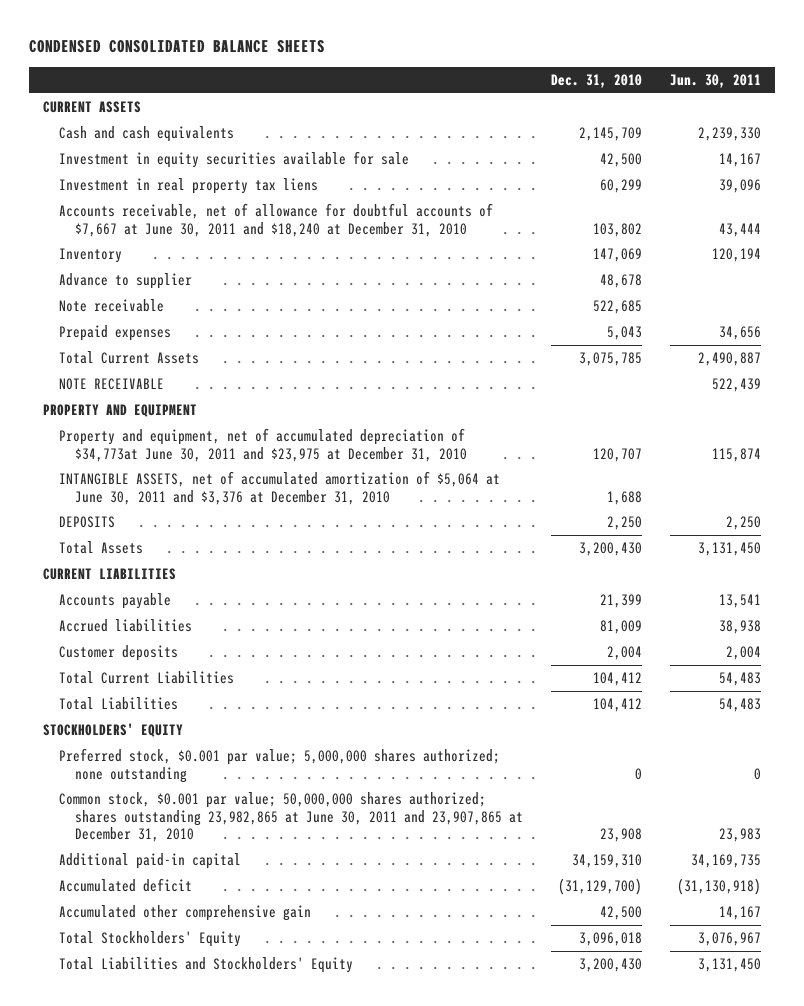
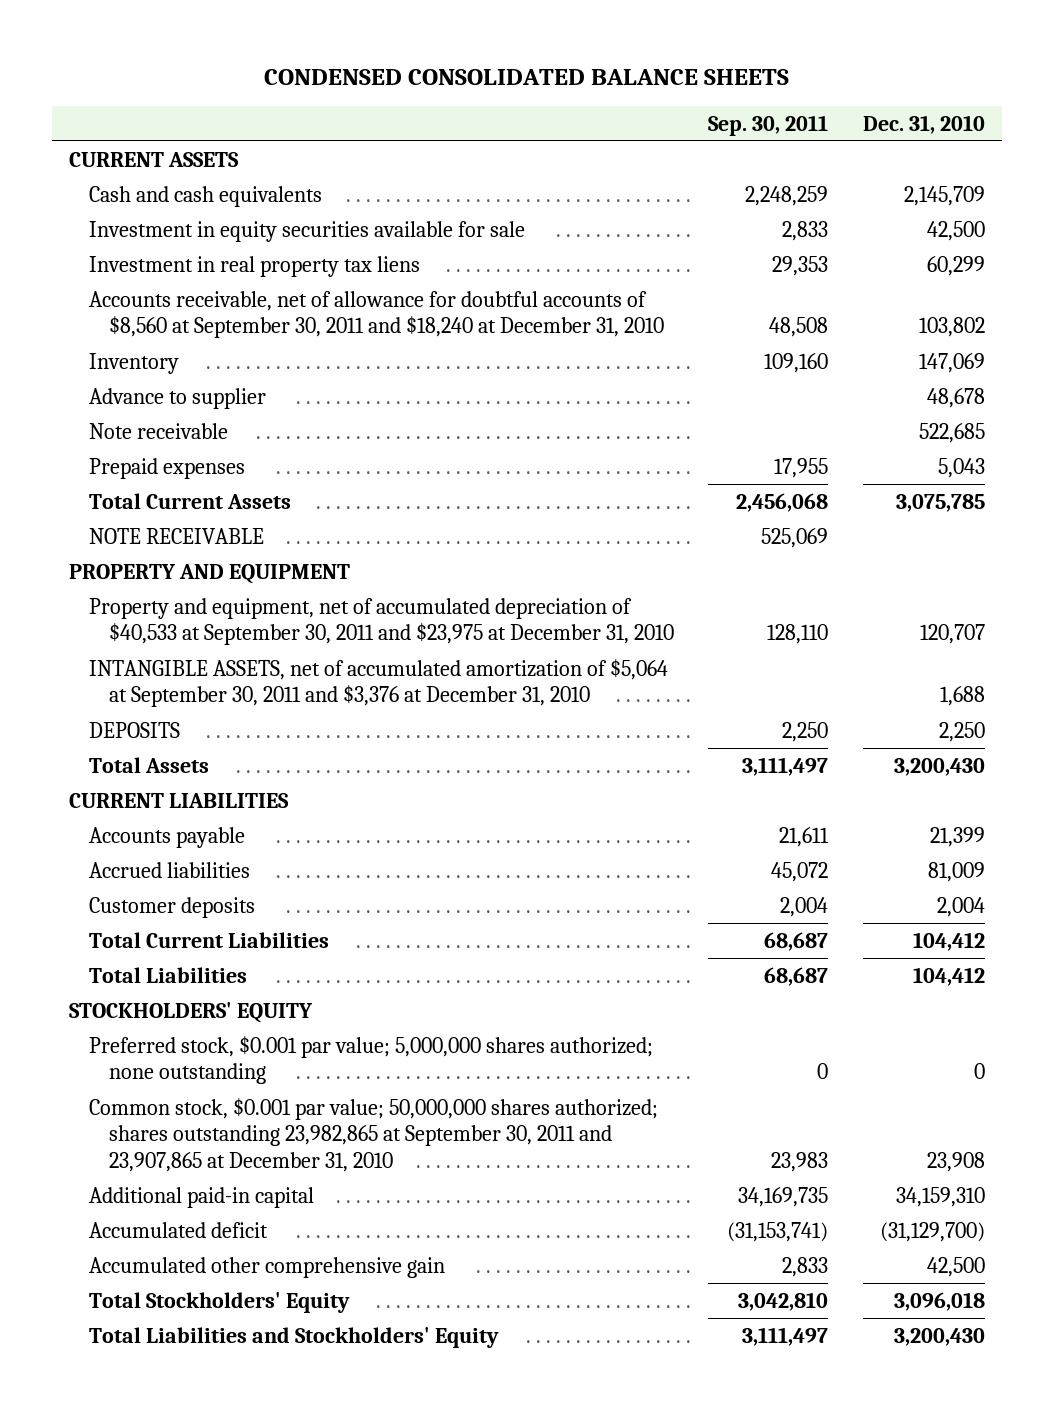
- | Dec. 31, 2010 | Jun. 30, 2011
+ | Sep. 30, 2011 | Dec. 31, 2010
- Accounts receivable, net of allowance for doubtful accounts of $7,667 at June 30, 2011 and $18,240 at December 31, 2010 | 103,802 | 43,444
+ Accounts receivable, net of allowance for doubtful accounts of $8,560 at September 30, 2011 and $18,240 at December 31, 2010 | 48,508 | 103,802
- Property and equipment, net of accumulated depreciation of $34,773at June 30, 2011 and $23,975 at December 31, 2010 | 120,707 | 115,874
- INTANGIBLE ASSETS, net of accumulated amortization of $5,064 at June 30, 2011 and $3,376 at December 31, 2010 | 1,688 |
+ Property and equipment, net of accumulated depreciation of $40,533 at September 30, 2011 and $23,975 at December 31, 2010 | 128,110 | 120,707
+ INTANGIBLE ASSETS, net of accumulated amortization of $5,064 at September 30, 2011 and $3,376 at December 31, 2010 | | 1,688
- Common stock, $0.001 par value; 50,000,000 shares authorized; shares outstanding 23,982,865 at June 30, 2011 and 23,907,865 at December 31, 2010 | 23,908 | 23,983
+ Common stock, $0.001 par value; 50,000,000 shares authorized; shares outstanding 23,982,865 at September 30, 2011 and 23,907,865 at December 31, 2010 | 23,983 | 23,908

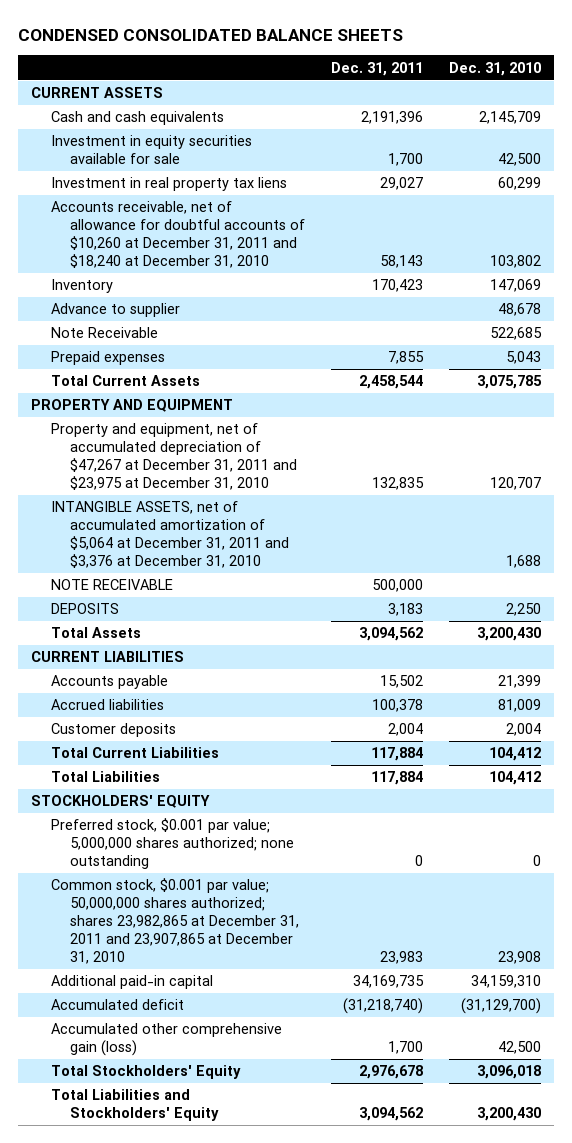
- | Sep. 30, 2011 | Dec. 31, 2010
+ | Dec. 31, 2011 | Dec. 31, 2010
- Accounts receivable, net of allowance for doubtful accounts of $8,560 at September 30, 2011 and $18,240 at December 31, 2010 | 48,508 | 103,802
+ Accounts receivable, net of allowance for doubtful accounts of $10,260 at December 31, 2011 and $18,240 at December 31, 2010 | 58,143 | 103,802
- Note receivable | | 522,685
+ Note Receivable | | 522,685
- Property and equipment, net of accumulated depreciation of $40,533 at September 30, 2011 and $23,975 at December 31, 2010 | 128,110 | 120,707
- INTANGIBLE ASSETS, net of accumulated amortization of $5,064 at September 30, 2011 and $3,376 at December 31, 2010 | | 1,688
+ Property and equipment, net of accumulated depreciation of $47,267 at December 31, 2011 and $23,975 at December 31, 2010 | 132,835 | 120,707
+ INTANGIBLE ASSETS, net of accumulated amortization of $5,064 at December 31, 2011 and $3,376 at December 31, 2010 | | 1,688
moved down: NOTE RECEIVABLE | 500,000 |
- Common stock, $0.001 par value; 50,000,000 shares authorized; shares outstanding 23,982,865 at September 30, 2011 and 23,907,865 at December 31, 2010 | 23,983 | 23,908
+ Common stock, $0.001 par value; 50,000,000 shares authorized; shares 23,982,865 at December 31, 2011 and 23,907,865 at December 31, 2010 | 23,983 | 23,908
- Accumulated other comprehensive gain | 2,833 | 42,500
+ Accumulated other comprehensive gain (loss) | 1,700 | 42,500

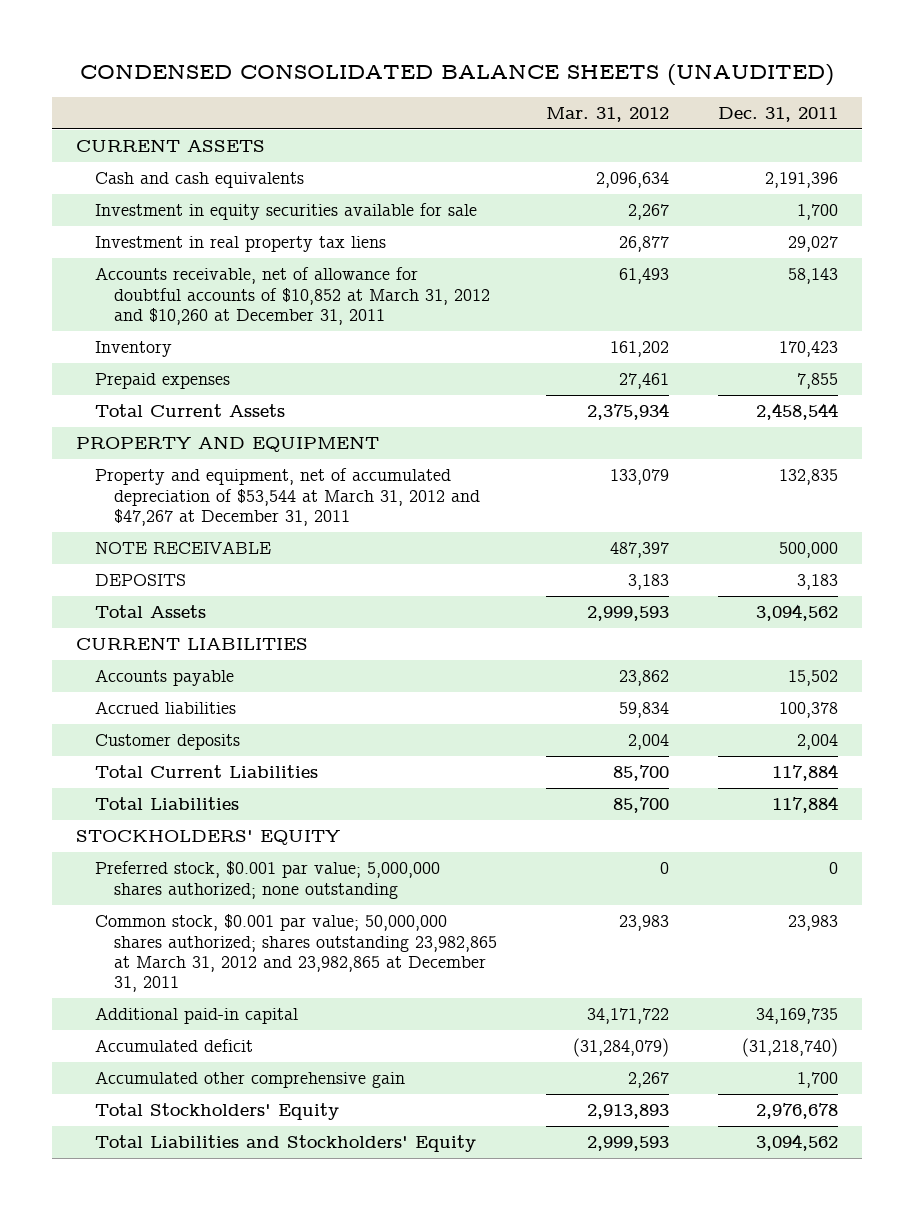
- CONDENSED CONSOLIDATED BALANCE SHEETS
+ CONDENSED CONSOLIDATED BALANCE SHEETS (UNAUDITED)
- | Dec. 31, 2011 | Dec. 31, 2010
+ | Mar. 31, 2012 | Dec. 31, 2011
- Accounts receivable, net of allowance for doubtful accounts of $10,260 at December 31, 2011 and $18,240 at December 31, 2010 | 58,143 | 103,802
+ Accounts receivable, net of allowance for doubtful accounts of $10,852 at March 31, 2012 and $10,260 at December 31, 2011 | 61,493 | 58,143
- Advance to supplier | | 48,678
- Note Receivable | | 522,685
- Property and equipment, net of accumulated depreciation of $47,267 at December 31, 2011 and $23,975 at December 31, 2010 | 132,835 | 120,707
- INTANGIBLE ASSETS, net of accumulated amortization of $5,064 at December 31, 2011 and $3,376 at December 31, 2010 | | 1,688
+ Property and equipment, net of accumulated depreciation of $53,544 at March 31, 2012 and $47,267 at December 31, 2011 | 133,079 | 132,835
- Common stock, $0.001 par value; 50,000,000 shares authorized; shares 23,982,865 at December 31, 2011 and 23,907,865 at December 31, 2010 | 23,983 | 23,908
+ Common stock, $0.001 par value; 50,000,000 shares authorized; shares outstanding 23,982,865 at March 31, 2012 and 23,982,865 at December 31, 2011 | 23,983 | 23,983
- Accumulated other comprehensive gain (loss) | 1,700 | 42,500
+ Accumulated other comprehensive gain | 2,267 | 1,700

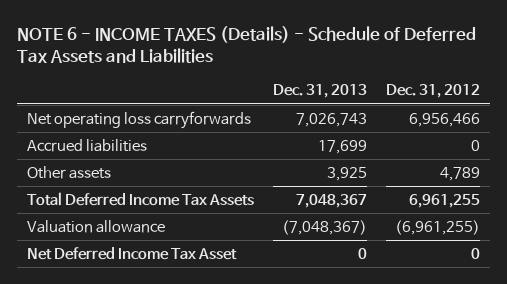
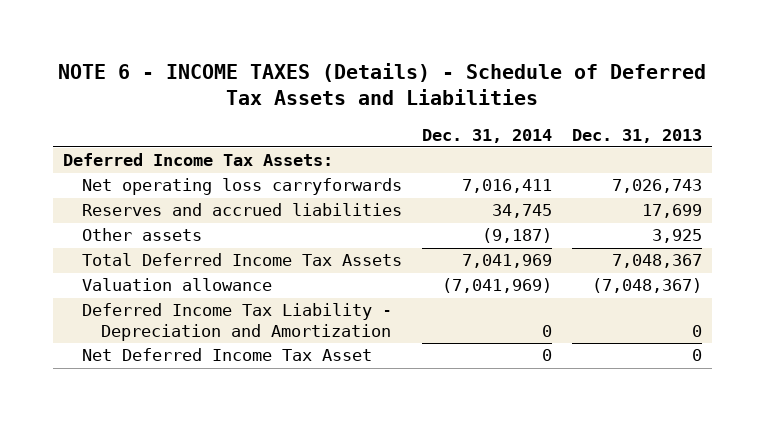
- | Dec. 31, 2013 | Dec. 31, 2012
+ | Dec. 31, 2014 | Dec. 31, 2013
+ Deferred Income Tax Assets:
- Accrued liabilities | 17,699 | 0
+ Reserves and accrued liabilities | 34,745 | 17,699
+ Deferred Income Tax Liability - Depreciation and Amortization | 0 | 0

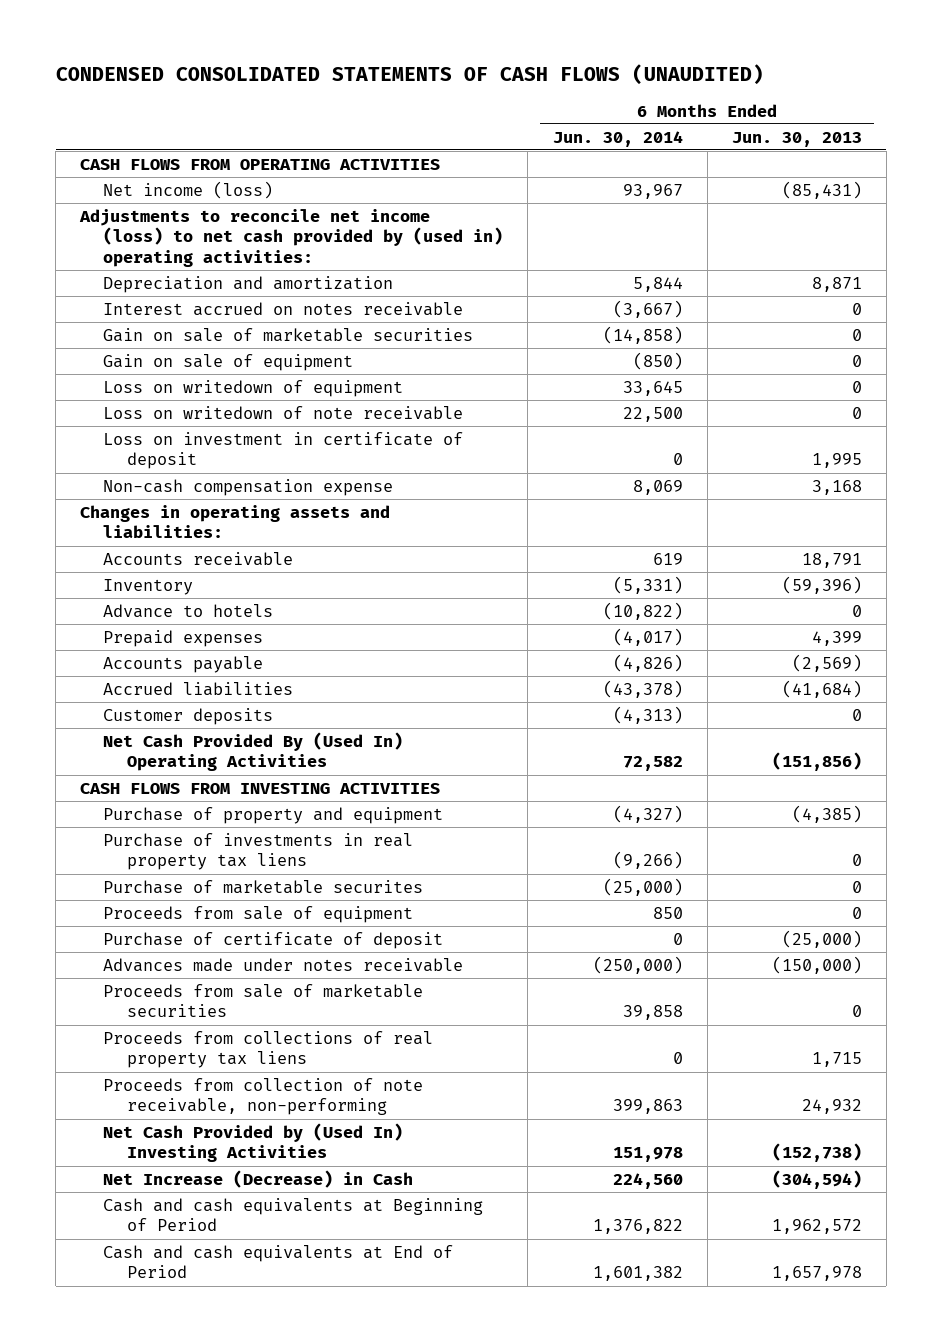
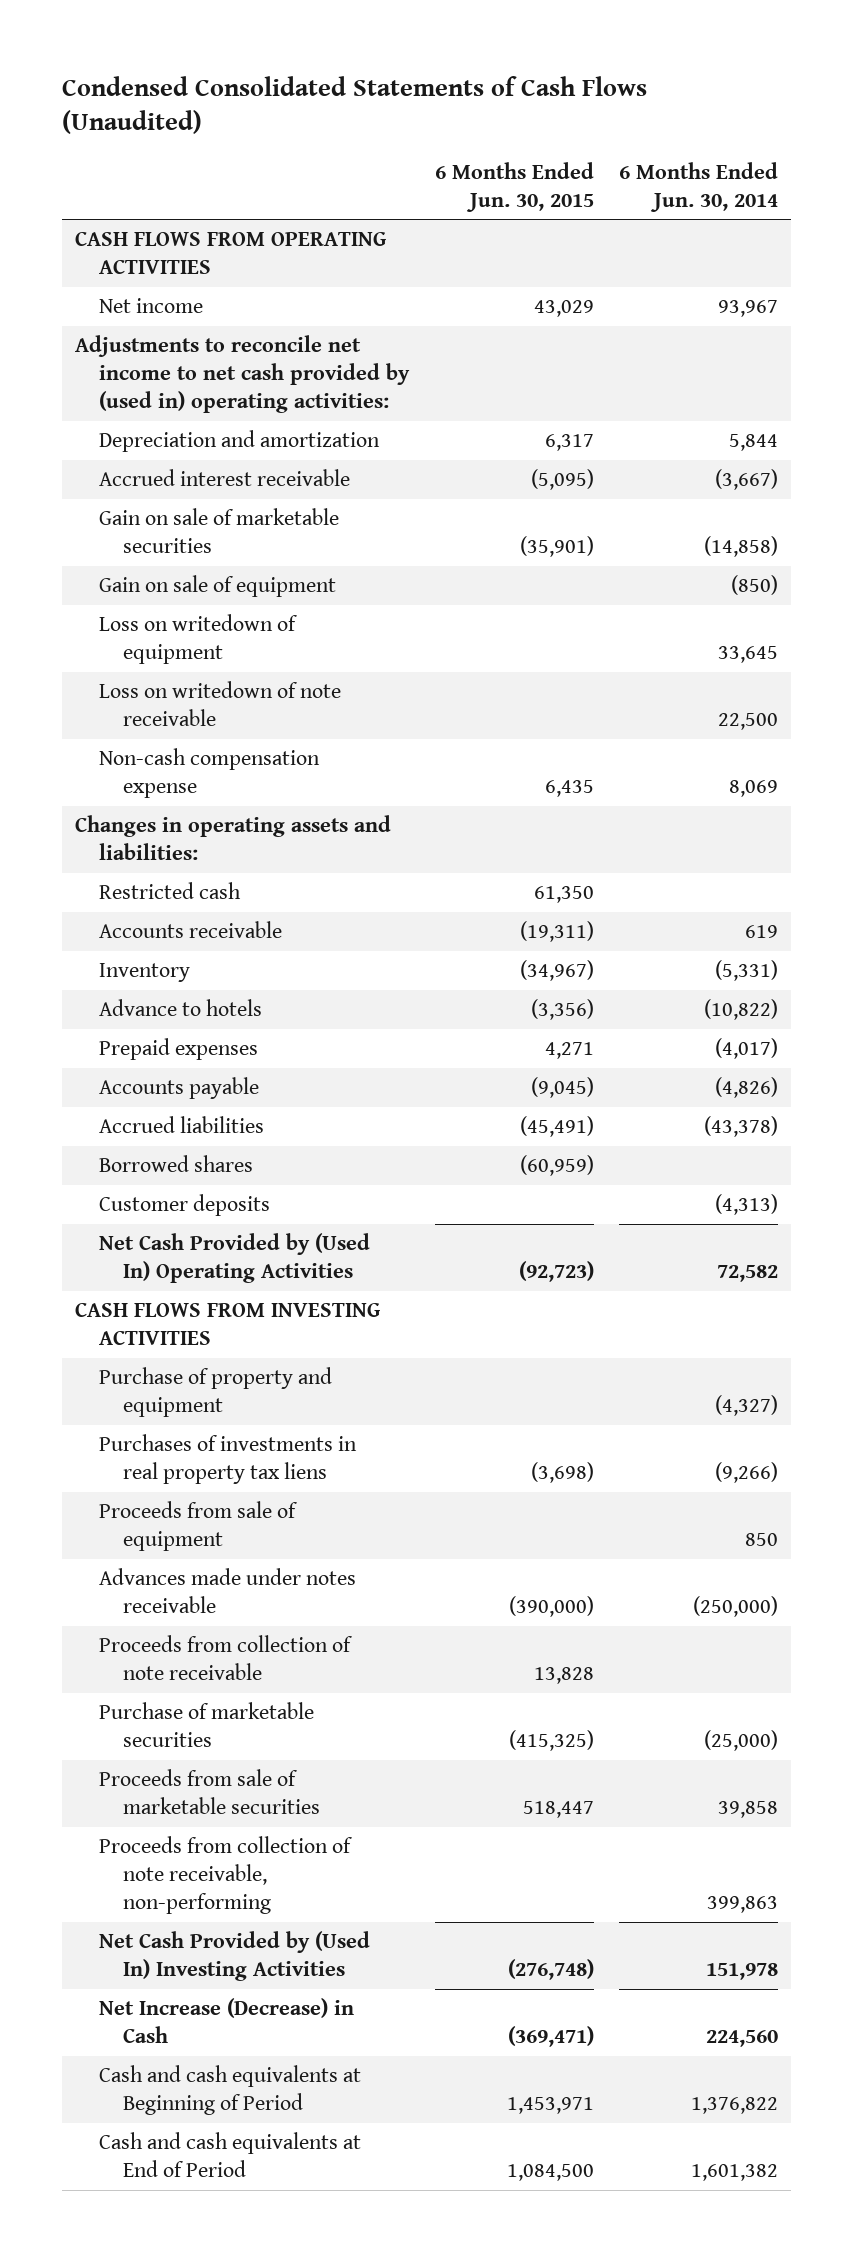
- CONDENSED CONSOLIDATED STATEMENTS OF CASH FLOWS (UNAUDITED)
+ Condensed Consolidated Statements of Cash Flows (Unaudited)
- | 6 Months Ended Jun. 30, 2014 | 6 Months Ended Jun. 30, 2013
+ | 6 Months Ended Jun. 30, 2015 | 6 Months Ended Jun. 30, 2014
- Net income (loss) | 93,967 | (85,431)
- Adjustments to reconcile net income (loss) to net cash provided by (used in) operating activities:
+ Net income | 43,029 | 93,967
+ Adjustments to reconcile net income to net cash provided by (used in) operating activities:
- Interest accrued on notes receivable | (3,667) | 0
+ Accrued interest receivable | (5,095) | (3,667)
- Loss on investment in certificate of deposit | 0 | 1,995
+ Restricted cash | 61,350 |
+ Borrowed shares | (60,959) |
- Net Cash Provided By (Used In) Operating Activities | 72,582 | (151,856)
+ Net Cash Provided by (Used In) Operating Activities | (92,723) | 72,582
- Purchase of investments in real property tax liens | (9,266) | 0
- Purchase of marketable securites | (25,000) | 0
+ Purchases of investments in real property tax liens | (3,698) | (9,266)
- Purchase of certificate of deposit | 0 | (25,000)
+ Proceeds from collection of note receivable | 13,828 |
+ Purchase of marketable securities | (415,325) | (25,000)
- Proceeds from collections of real property tax liens | 0 | 1,715

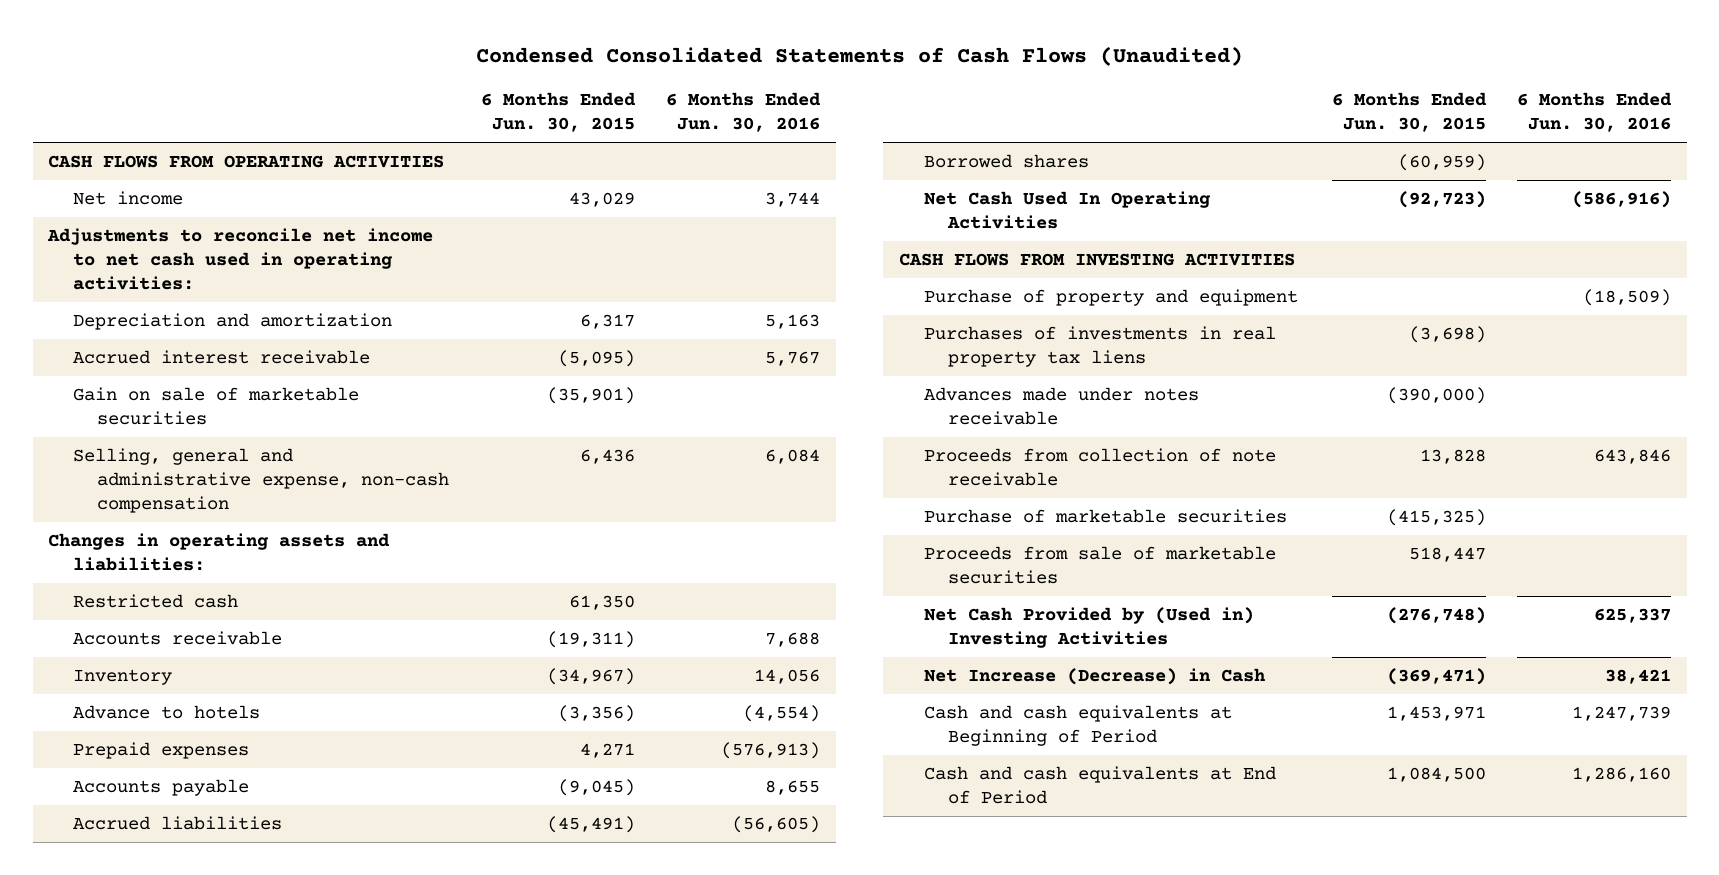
- | 6 Months Ended Jun. 30, 2015 | 6 Months Ended Jun. 30, 2014
+ | 6 Months Ended Jun. 30, 2015 | 6 Months Ended Jun. 30, 2016
- Adjustments to reconcile net income to net cash provided by (used in) operating activities:
+ Adjustments to reconcile net income to net cash used in operating activities:
- Gain on sale of equipment | | (850)
- Loss on writedown of equipment | | 33,645
- Loss on writedown of note receivable | | 22,500
- Non-cash compensation expense | 6,435 | 8,069
+ Selling, general and administrative expense, non-cash compensation | 6,436 | 6,084
- Customer deposits | | (4,313)
- Net Cash Provided by (Used In) Operating Activities | (92,723) | 72,582
+ Net Cash Used In Operating Activities | (92,723) | (586,916)
- Proceeds from sale of equipment | | 850
- Proceeds from collection of note receivable, non-performing | | 399,863
- Net Cash Provided by (Used In) Investing Activities | (276,748) | 151,978
+ Net Cash Provided by (Used in) Investing Activities | (276,748) | 625,337

